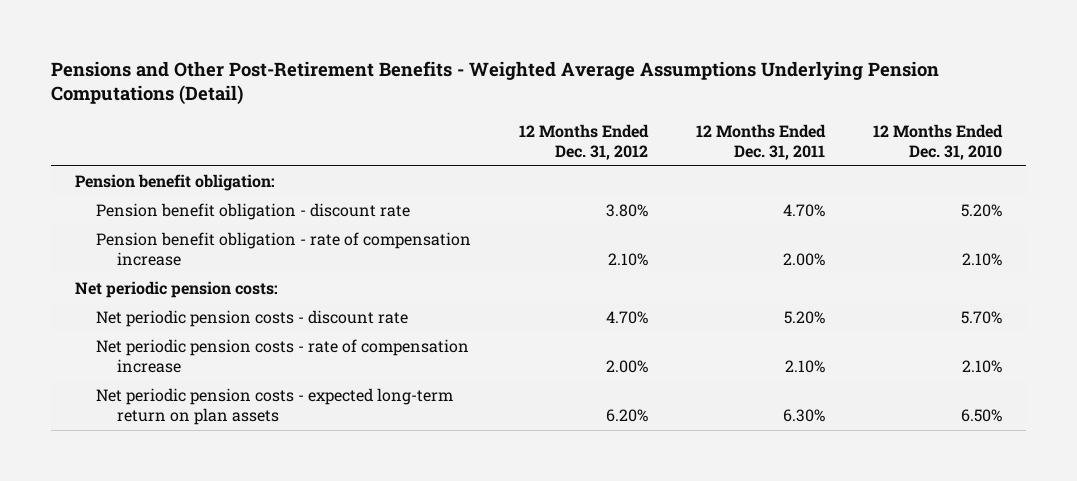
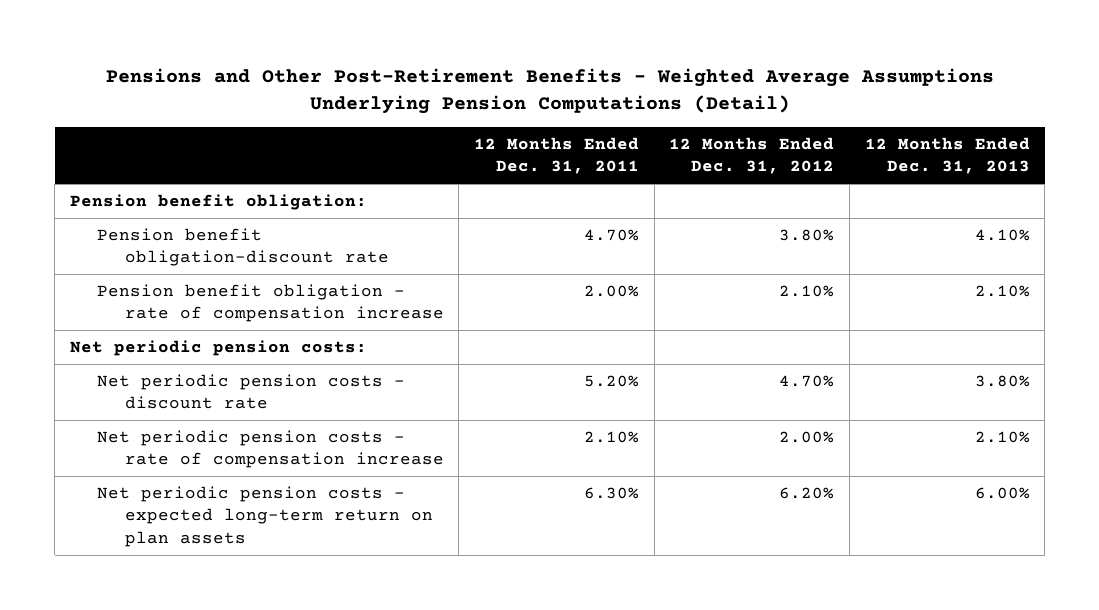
- | 12 Months Ended Dec. 31, 2012 | 12 Months Ended Dec. 31, 2011 | 12 Months Ended Dec. 31, 2010
+ | 12 Months Ended Dec. 31, 2011 | 12 Months Ended Dec. 31, 2012 | 12 Months Ended Dec. 31, 2013
- Pension benefit obligation - discount rate | 3.80% | 4.70% | 5.20%
+ Pension benefit obligation-discount rate | 4.70% | 3.80% | 4.10%

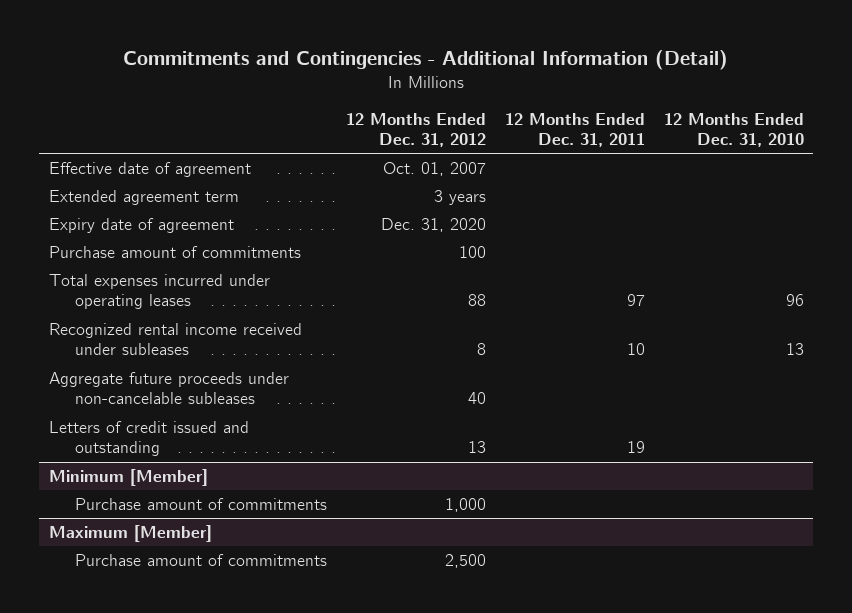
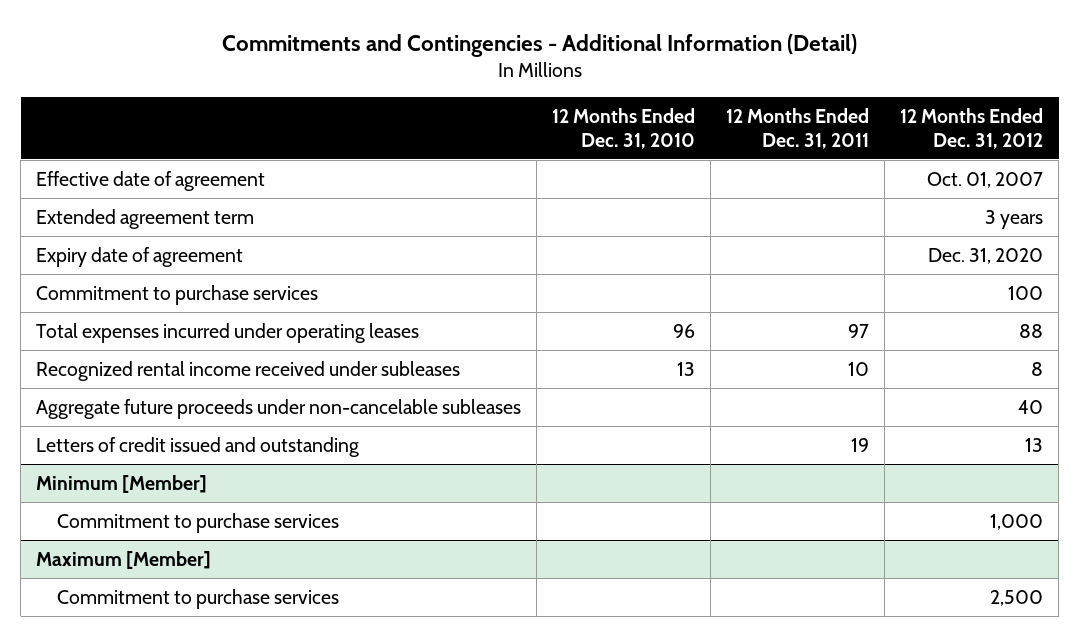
- | 12 Months Ended Dec. 31, 2012 | 12 Months Ended Dec. 31, 2011 | 12 Months Ended Dec. 31, 2010
+ | 12 Months Ended Dec. 31, 2010 | 12 Months Ended Dec. 31, 2011 | 12 Months Ended Dec. 31, 2012
- Purchase amount of commitments | 100 | |
+ Commitment to purchase services | | | 100
@ Minimum [Member]
- Purchase amount of commitments | 1,000 | |
+ Commitment to purchase services | | | 1,000
@ Maximum [Member]
- Purchase amount of commitments | 2,500 | |
+ Commitment to purchase services | | | 2,500

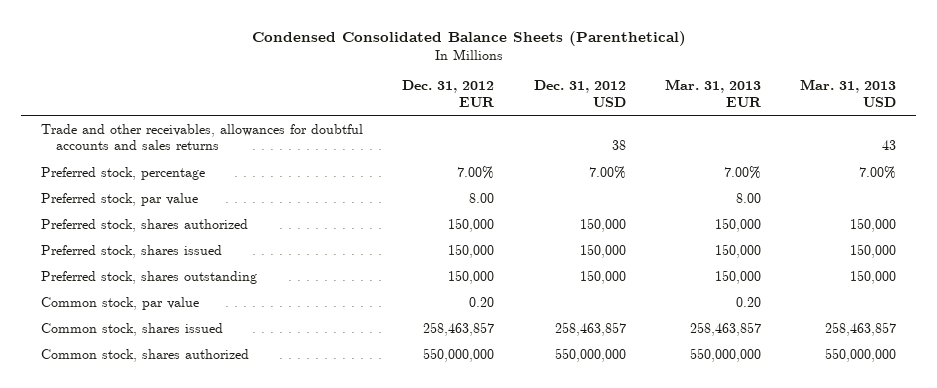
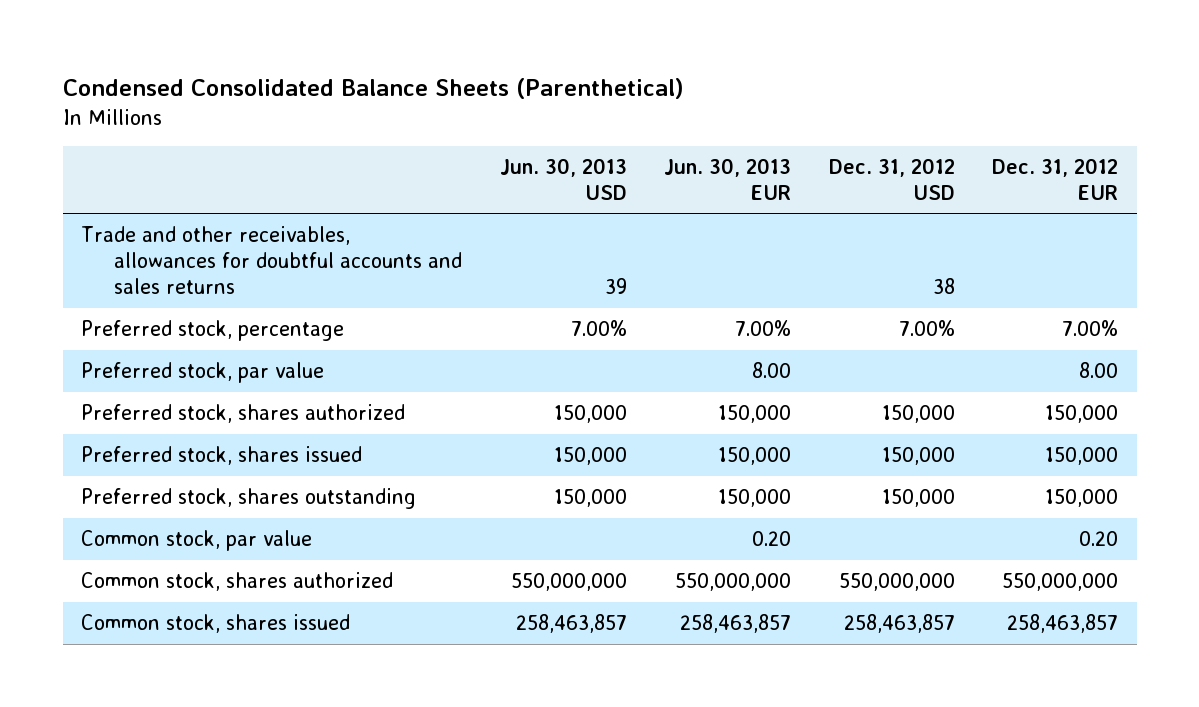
- | Dec. 31, 2012 EUR | Dec. 31, 2012 USD | Mar. 31, 2013 EUR | Mar. 31, 2013 USD
+ | Jun. 30, 2013 USD | Jun. 30, 2013 EUR | Dec. 31, 2012 USD | Dec. 31, 2012 EUR
moved down: Common stock, shares issued | 258,463,857 | 258,463,857 | 258,463,857 | 258,463,857

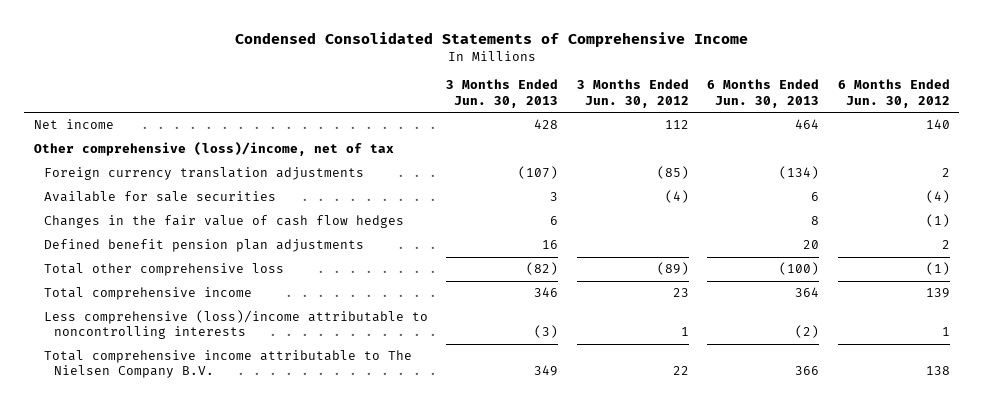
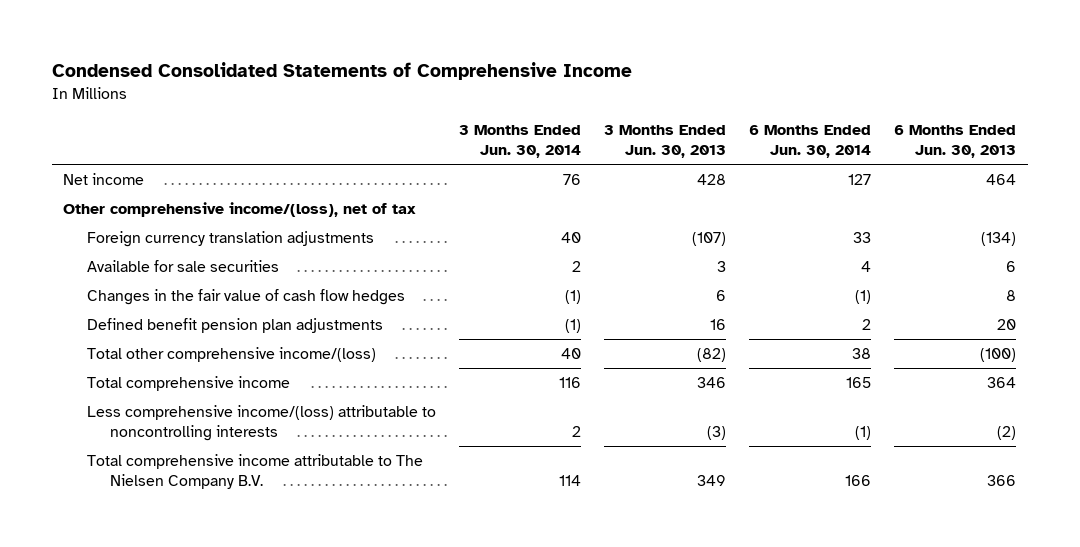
- | 3 Months Ended Jun. 30, 2013 | 3 Months Ended Jun. 30, 2012 | 6 Months Ended Jun. 30, 2013 | 6 Months Ended Jun. 30, 2012
+ | 3 Months Ended Jun. 30, 2014 | 3 Months Ended Jun. 30, 2013 | 6 Months Ended Jun. 30, 2014 | 6 Months Ended Jun. 30, 2013
- Other comprehensive (loss)/income, net of tax
+ Other comprehensive income/(loss), net of tax
- Total other comprehensive loss | (82) | (89) | (100) | (1)
+ Total other comprehensive income/(loss) | 40 | (82) | 38 | (100)
- Less comprehensive (loss)/income attributable to noncontrolling interests | (3) | 1 | (2) | 1
+ Less comprehensive income/(loss) attributable to noncontrolling interests | 2 | (3) | (1) | (2)

